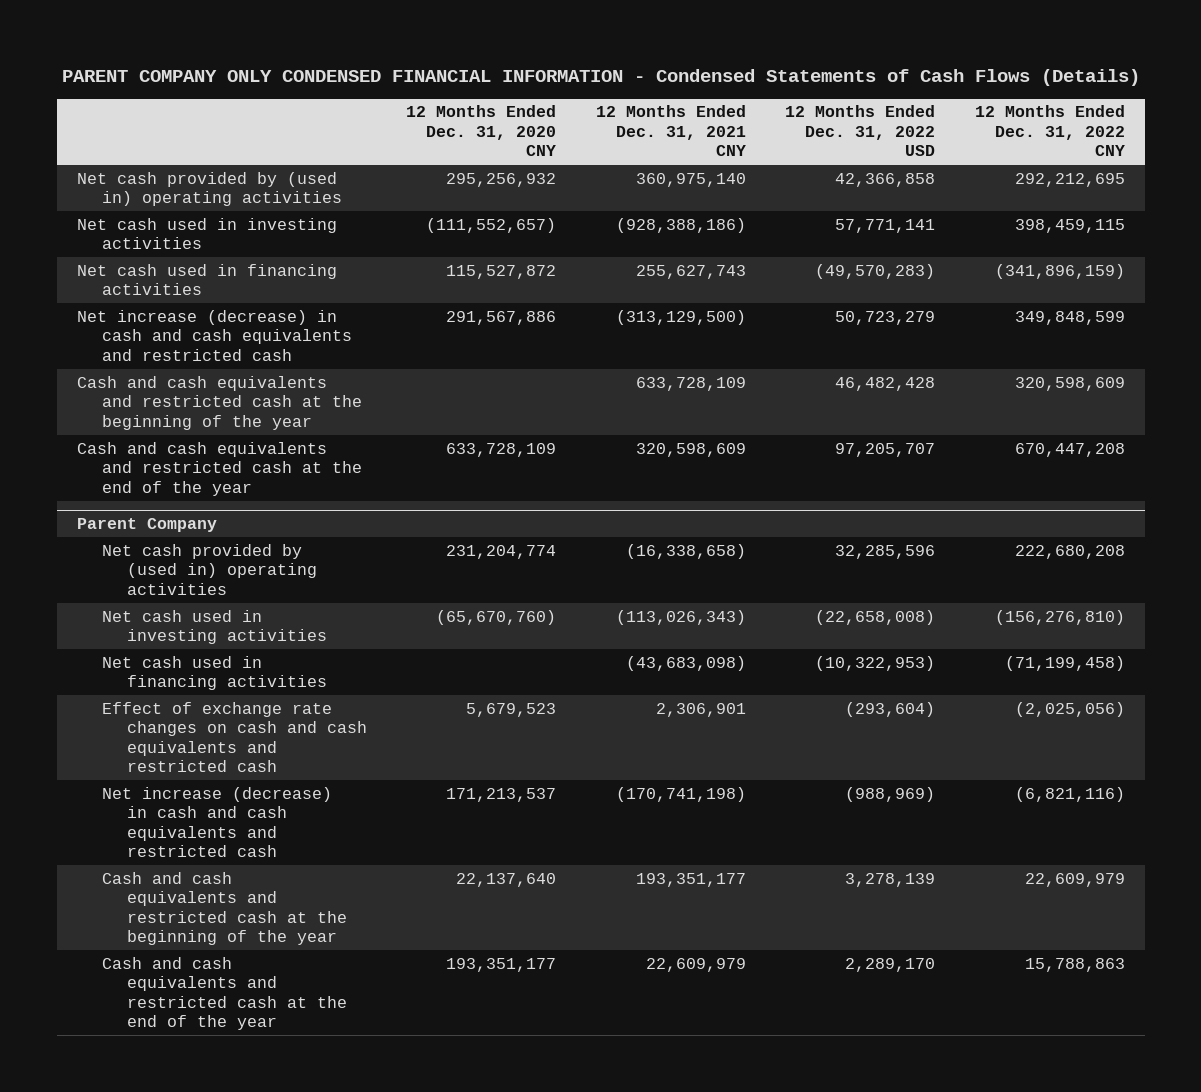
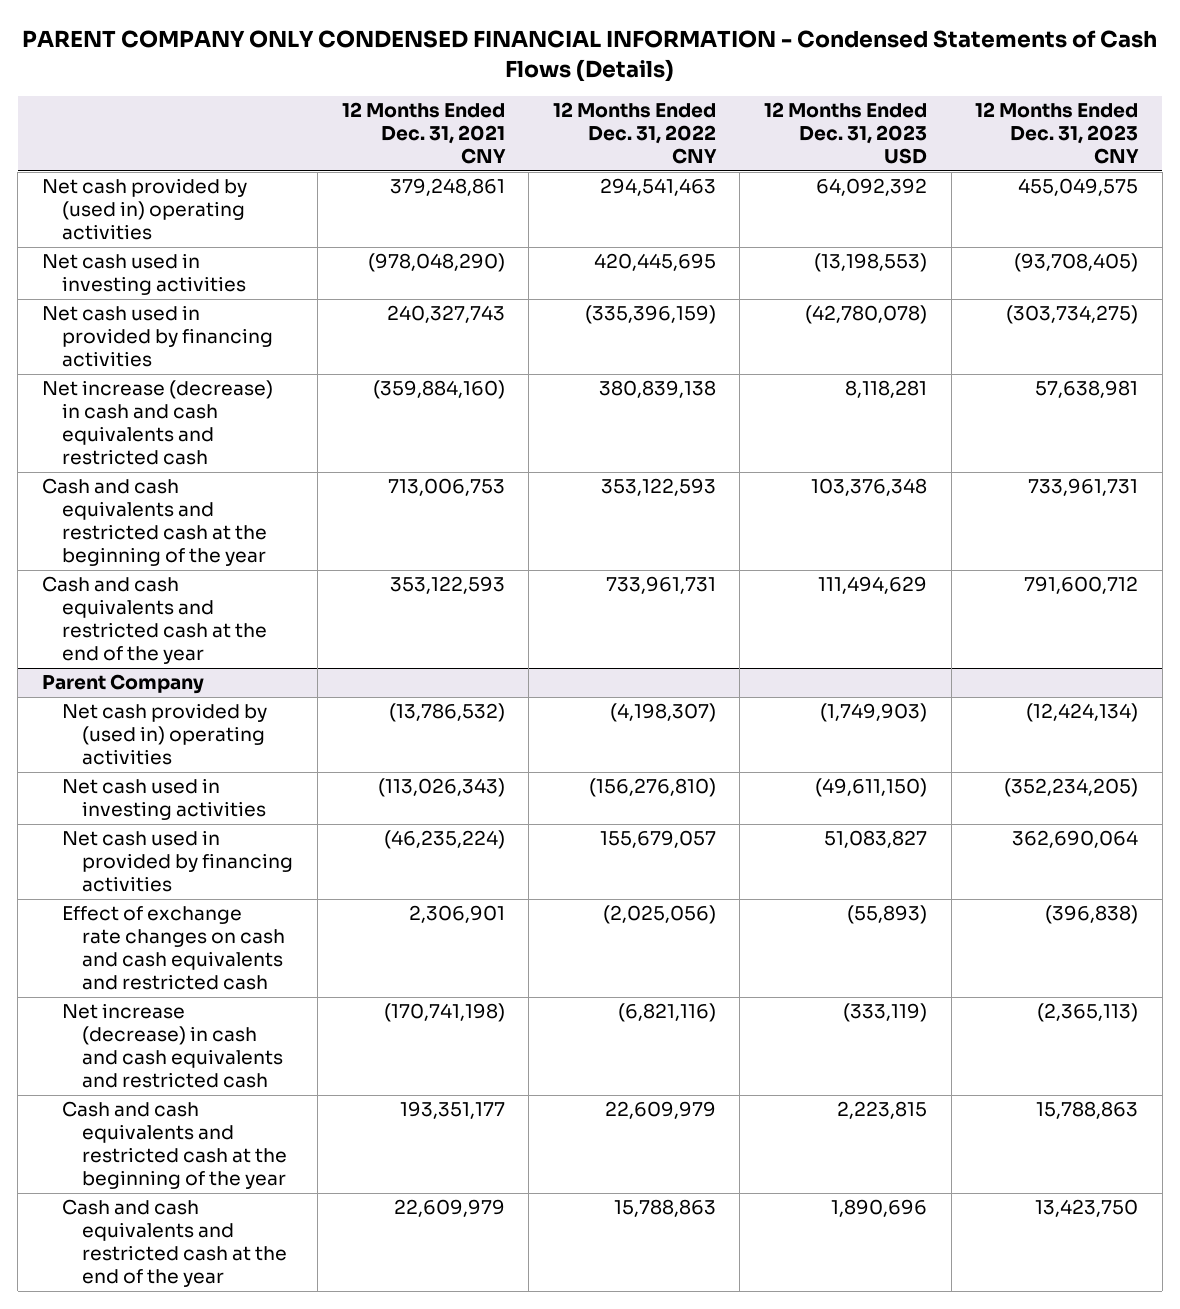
- | 12 Months Ended Dec. 31, 2020 CNY | 12 Months Ended Dec. 31, 2021 CNY | 12 Months Ended Dec. 31, 2022 USD | 12 Months Ended Dec. 31, 2022 CNY
+ | 12 Months Ended Dec. 31, 2021 CNY | 12 Months Ended Dec. 31, 2022 CNY | 12 Months Ended Dec. 31, 2023 USD | 12 Months Ended Dec. 31, 2023 CNY
- Net cash provided by (used in) operating activities | 295,256,932 | 360,975,140 | 42,366,858 | 292,212,695
- Net cash used in investing activities | (111,552,657) | (928,388,186) | 57,771,141 | 398,459,115
- Net cash used in financing activities | 115,527,872 | 255,627,743 | (49,570,283) | (341,896,159)
- Net increase (decrease) in cash and cash equivalents and restricted cash | 291,567,886 | (313,129,500) | 50,723,279 | 349,848,599
- Cash and cash equivalents and restricted cash at the beginning of the year | | 633,728,109 | 46,482,428 | 320,598,609
- Cash and cash equivalents and restricted cash at the end of the year | 633,728,109 | 320,598,609 | 97,205,707 | 670,447,208
+ Net cash provided by (used in) operating activities | 379,248,861 | 294,541,463 | 64,092,392 | 455,049,575
+ Net cash used in investing activities | (978,048,290) | 420,445,695 | (13,198,553) | (93,708,405)
+ Net cash used in provided by financing activities | 240,327,743 | (335,396,159) | (42,780,078) | (303,734,275)
+ Net increase (decrease) in cash and cash equivalents and restricted cash | (359,884,160) | 380,839,138 | 8,118,281 | 57,638,981
+ Cash and cash equivalents and restricted cash at the beginning of the year | 713,006,753 | 353,122,593 | 103,376,348 | 733,961,731
+ Cash and cash equivalents and restricted cash at the end of the year | 353,122,593 | 733,961,731 | 111,494,629 | 791,600,712
@ Parent Company
- Net cash provided by (used in) operating activities | 231,204,774 | (16,338,658) | 32,285,596 | 222,680,208
+ Net cash provided by (used in) operating activities | (13,786,532) | (4,198,307) | (1,749,903) | (12,424,134)
- Net cash used in financing activities | | (43,683,098) | (10,322,953) | (71,199,458)
+ Net cash used in provided by financing activities | (46,235,224) | 155,679,057 | 51,083,827 | 362,690,064

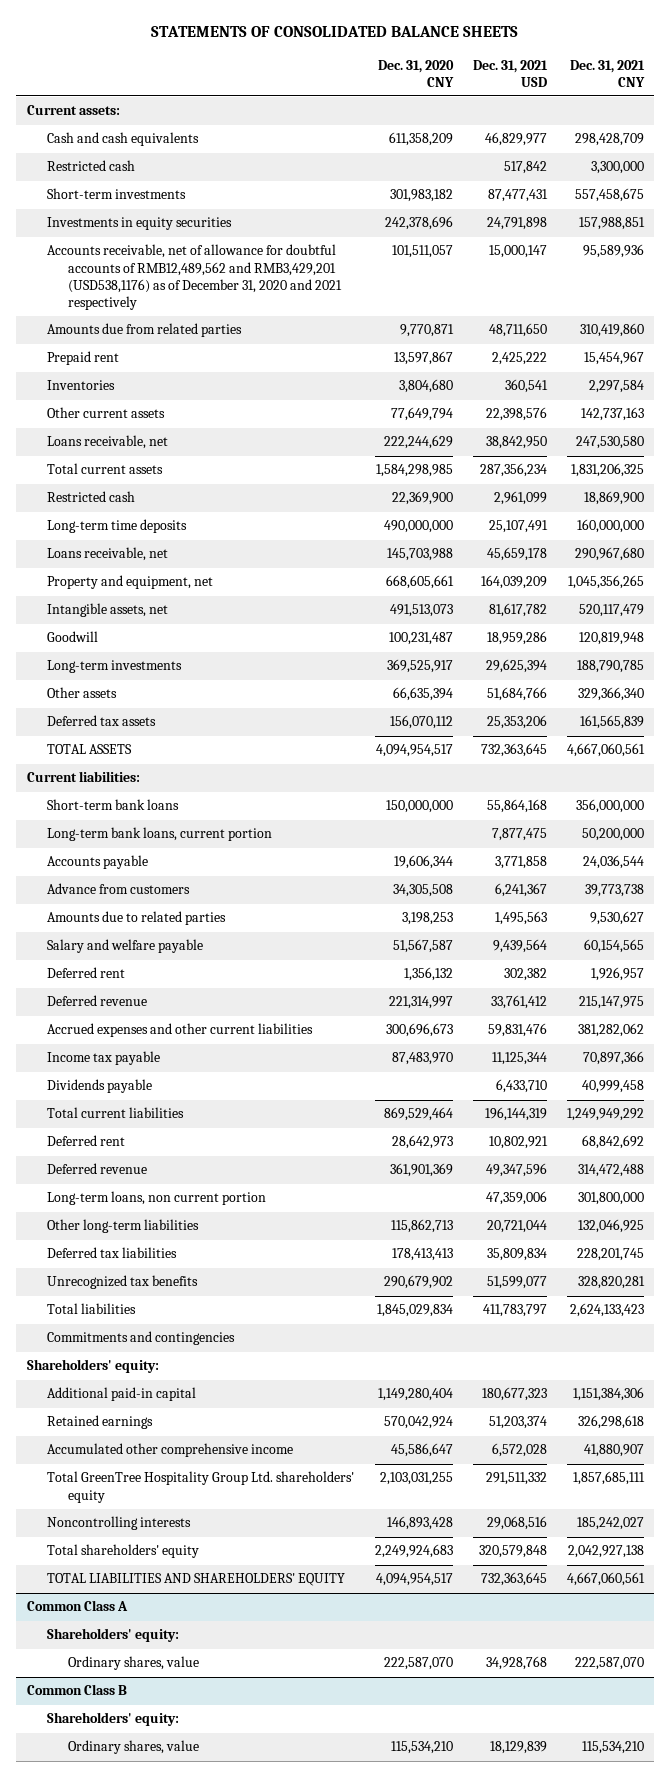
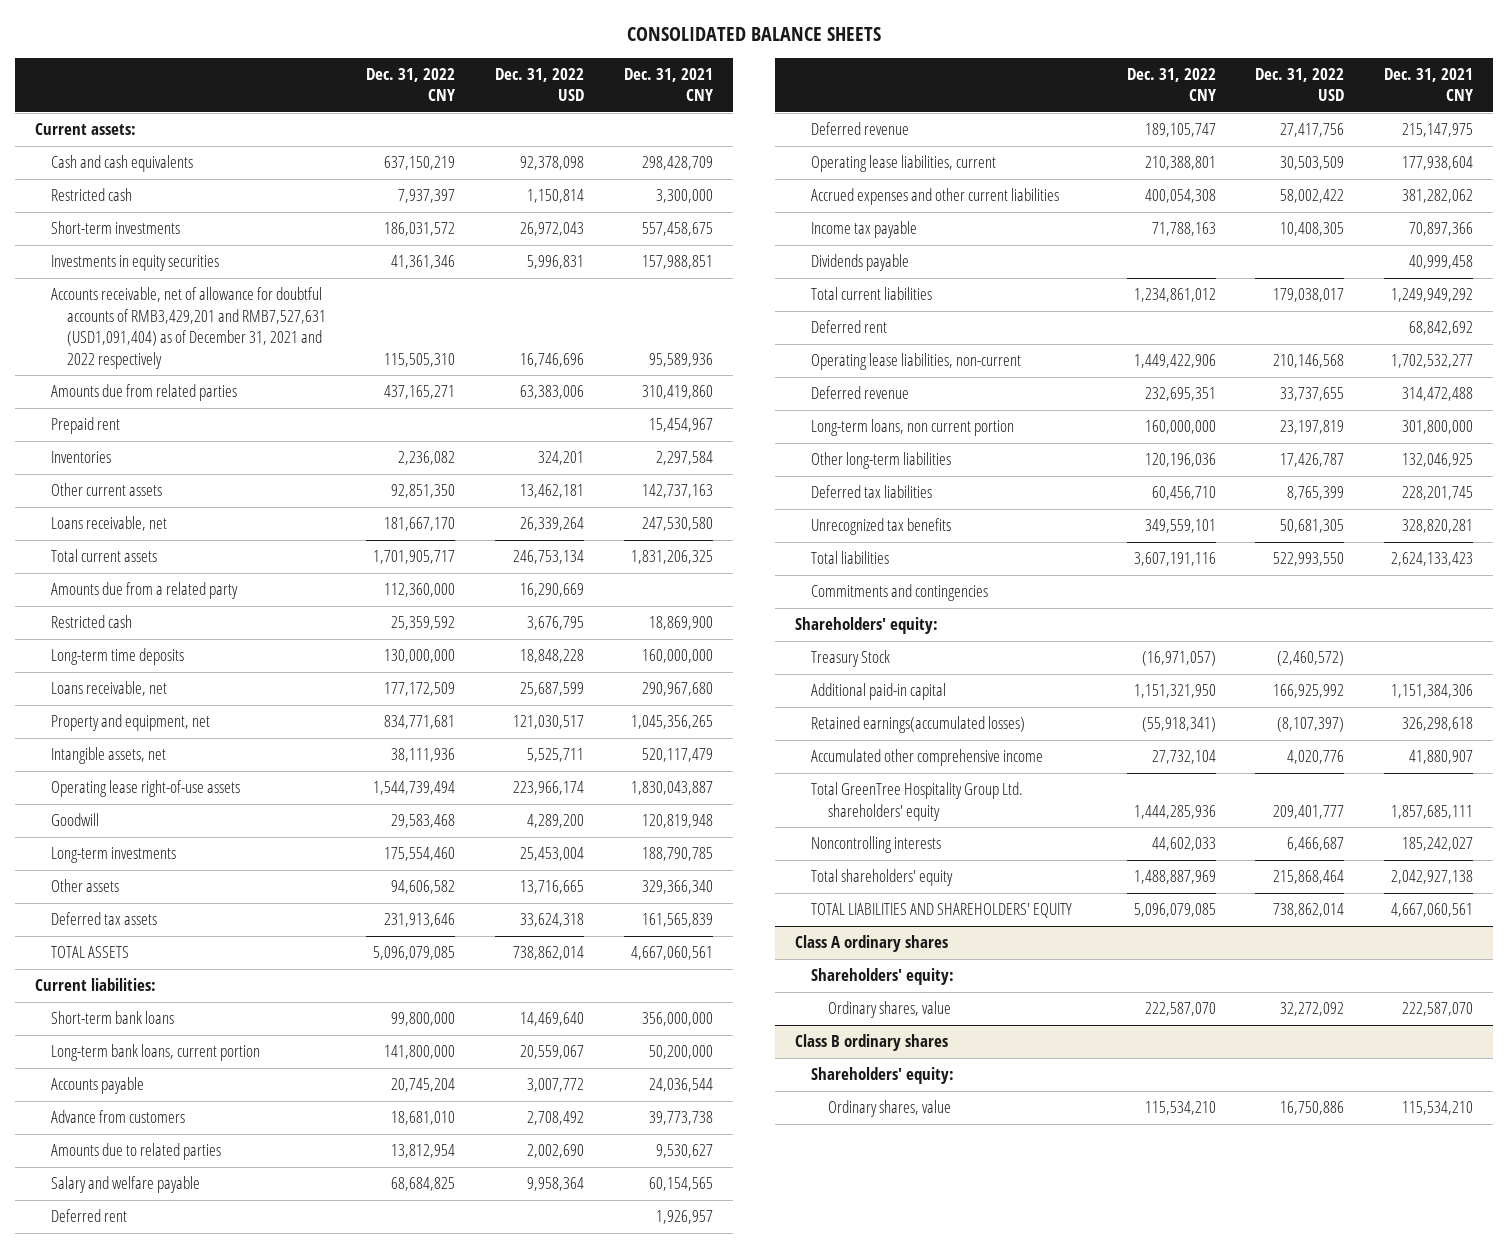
- STATEMENTS OF CONSOLIDATED BALANCE SHEETS
+ CONSOLIDATED BALANCE SHEETS
- | Dec. 31, 2020 CNY | Dec. 31, 2021 USD | Dec. 31, 2021 CNY
+ | Dec. 31, 2022 CNY | Dec. 31, 2022 USD | Dec. 31, 2021 CNY
- Accounts receivable, net of allowance for doubtful accounts of RMB12,489,562 and RMB3,429,201 (USD538,1176) as of December 31, 2020 and 2021 respectively | 101,511,057 | 15,000,147 | 95,589,936
+ Accounts receivable, net of allowance for doubtful accounts of RMB3,429,201 and RMB7,527,631 (USD1,091,404) as of December 31, 2021 and 2022 respectively | 115,505,310 | 16,746,696 | 95,589,936
+ Amounts due from a related party | 112,360,000 | 16,290,669 |
+ Operating lease right-of-use assets | 1,544,739,494 | 223,966,174 | 1,830,043,887
+ Operating lease liabilities, current | 210,388,801 | 30,503,509 | 177,938,604
+ Operating lease liabilities, non-current | 1,449,422,906 | 210,146,568 | 1,702,532,277
+ Treasury Stock | (16,971,057) | (2,460,572) |
- Retained earnings | 570,042,924 | 51,203,374 | 326,298,618
+ Retained earnings(accumulated losses) | (55,918,341) | (8,107,397) | 326,298,618
- Common Class A
+ Class A ordinary shares
- Common Class B
+ Class B ordinary shares

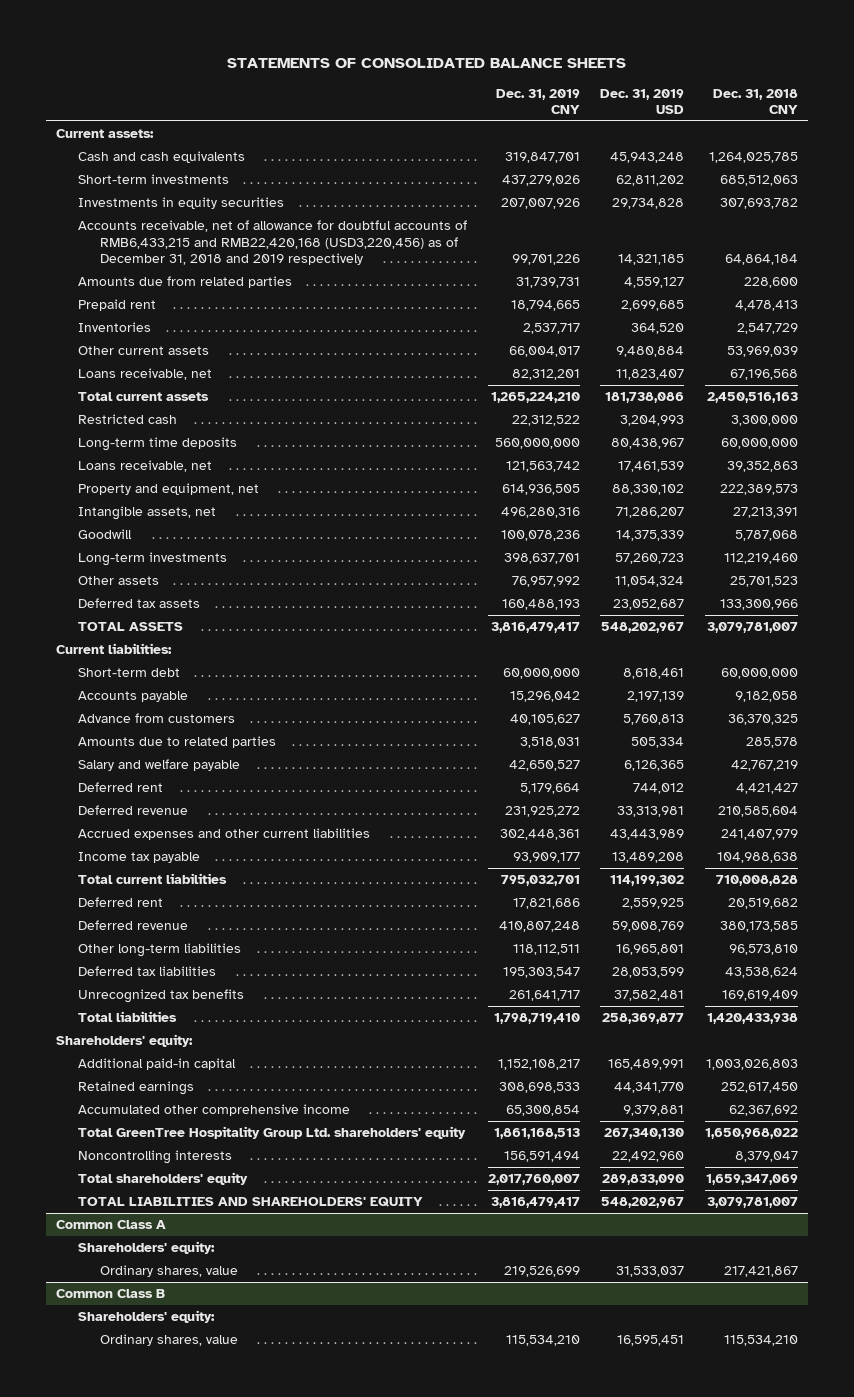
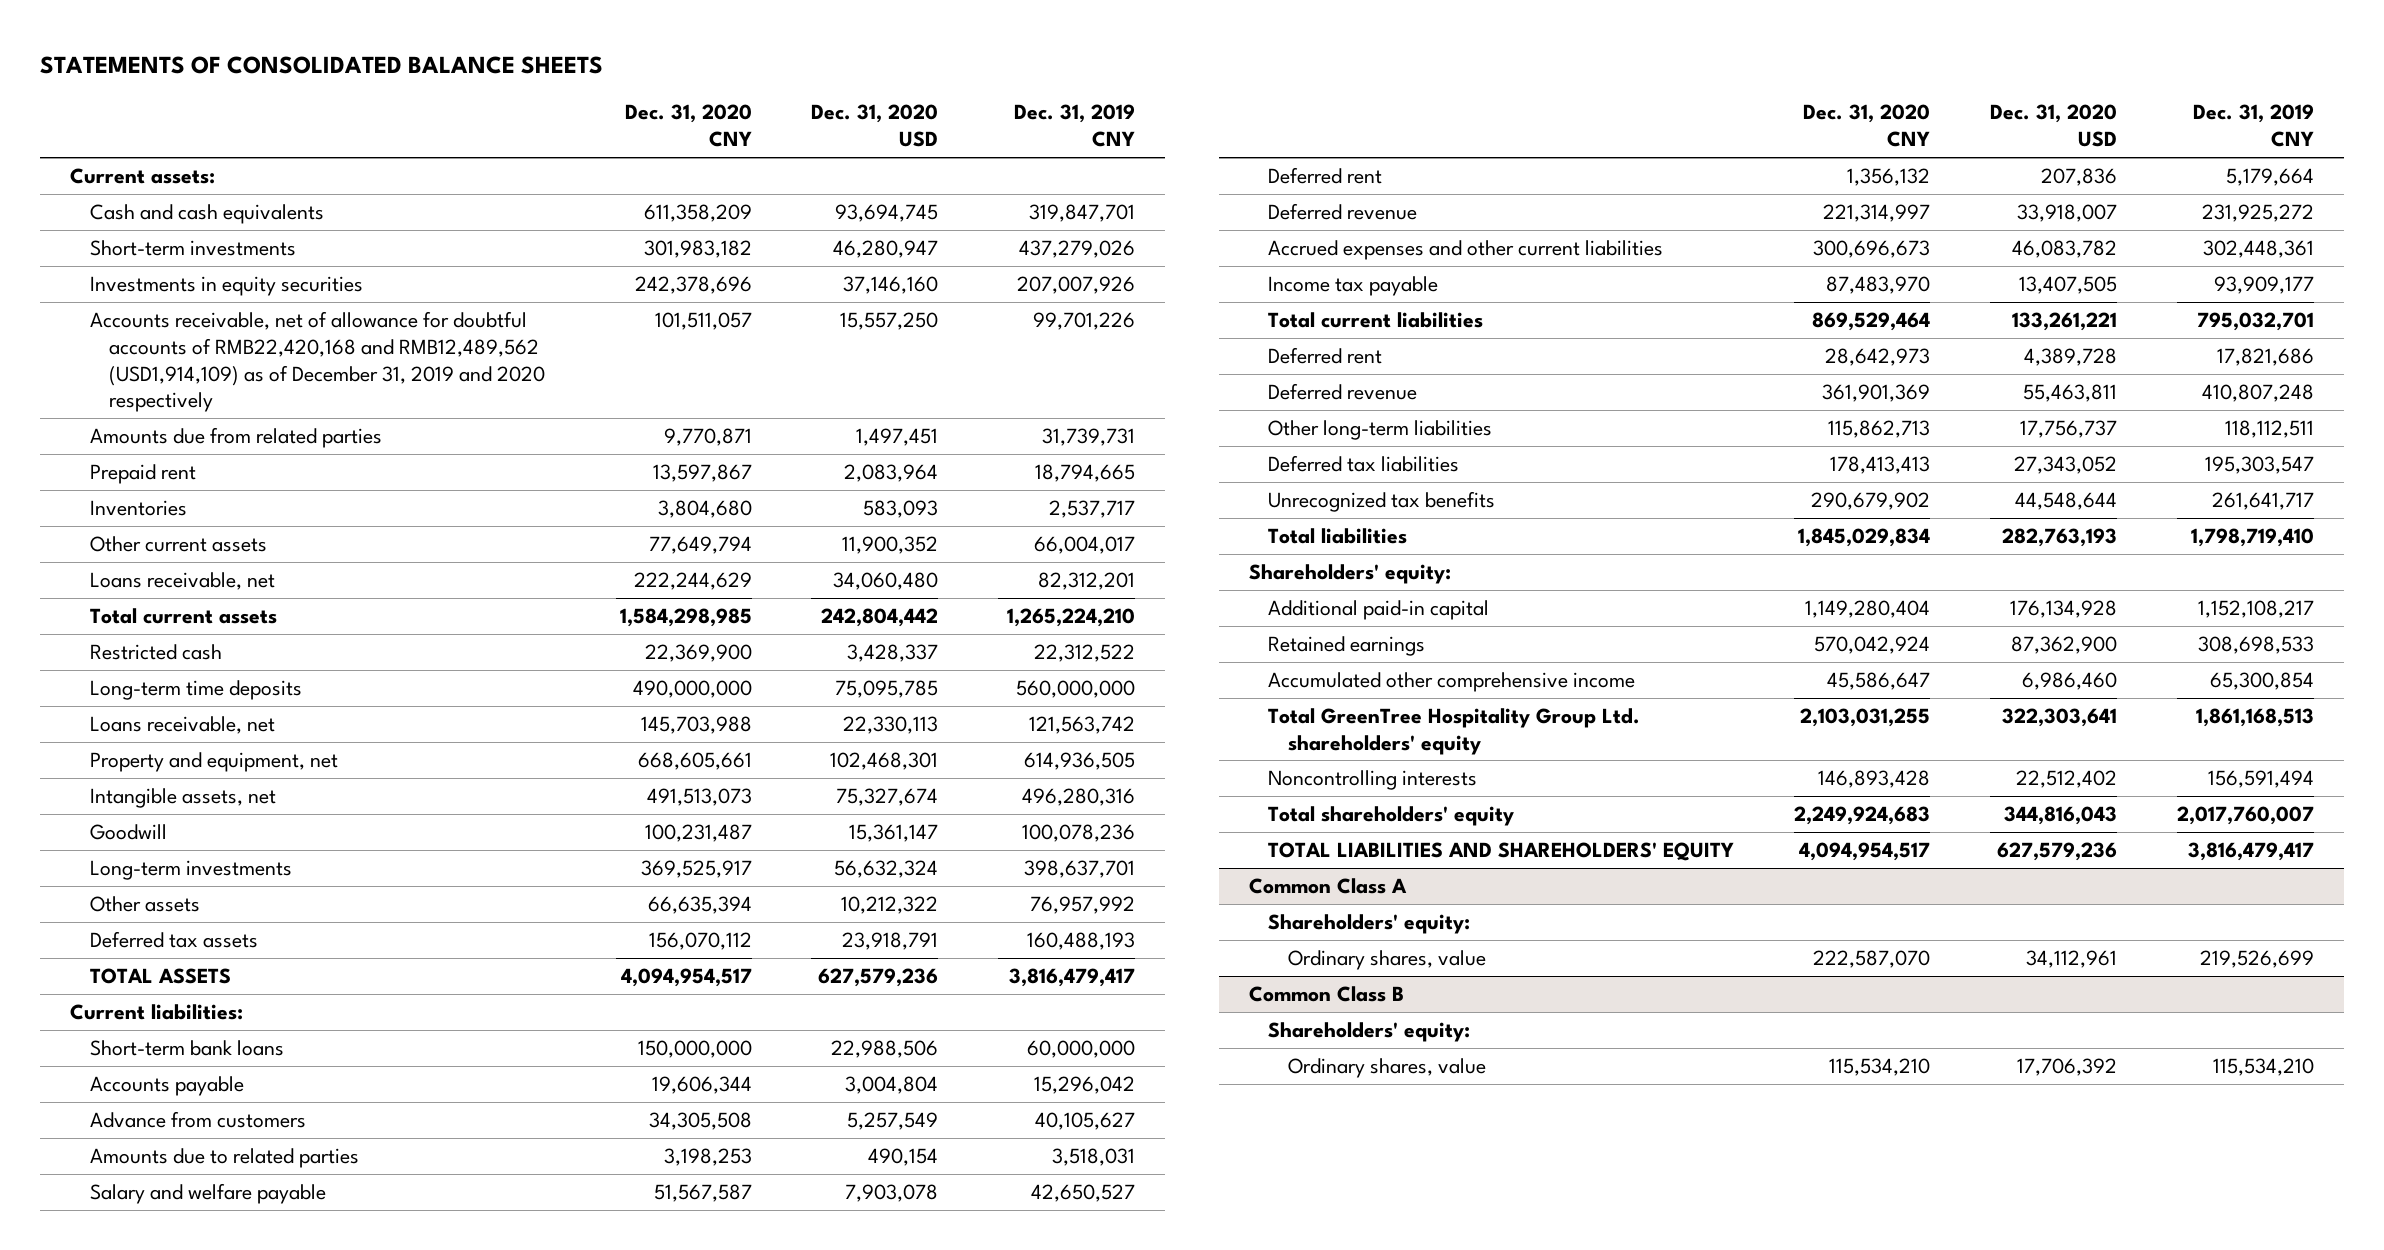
- | Dec. 31, 2019 CNY | Dec. 31, 2019 USD | Dec. 31, 2018 CNY
+ | Dec. 31, 2020 CNY | Dec. 31, 2020 USD | Dec. 31, 2019 CNY
- Accounts receivable, net of allowance for doubtful accounts of RMB6,433,215 and RMB22,420,168 (USD3,220,456) as of December 31, 2018 and 2019 respectively | 99,701,226 | 14,321,185 | 64,864,184
+ Accounts receivable, net of allowance for doubtful accounts of RMB22,420,168 and RMB12,489,562 (USD1,914,109) as of December 31, 2019 and 2020 respectively | 101,511,057 | 15,557,250 | 99,701,226
- Short-term debt | 60,000,000 | 8,618,461 | 60,000,000
+ Short-term bank loans | 150,000,000 | 22,988,506 | 60,000,000

